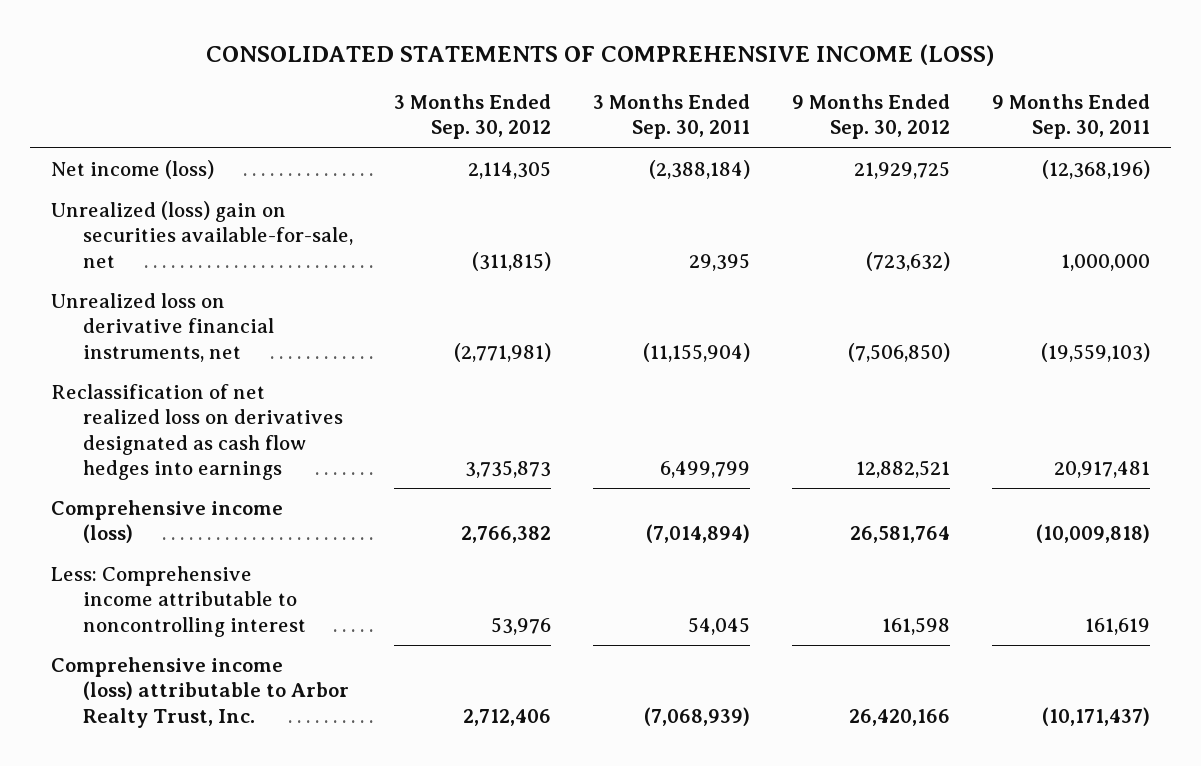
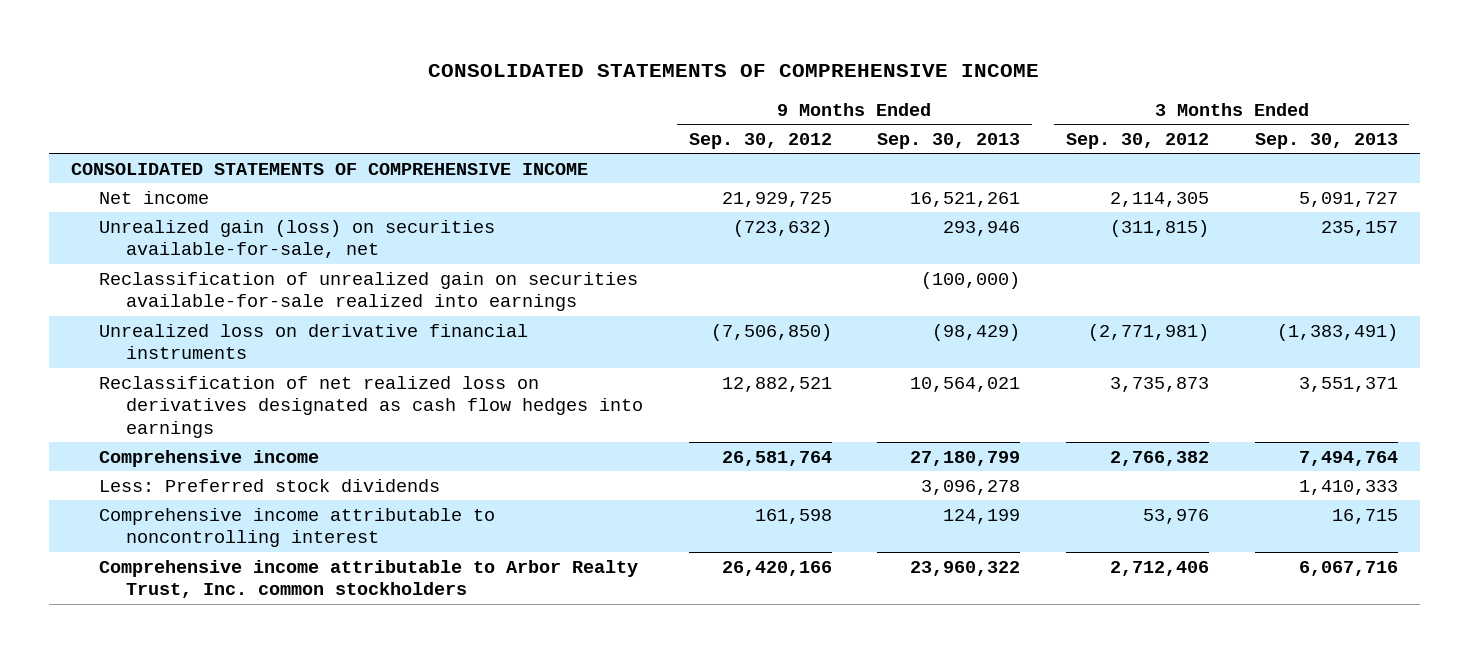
- CONSOLIDATED STATEMENTS OF COMPREHENSIVE INCOME (LOSS)
+ CONSOLIDATED STATEMENTS OF COMPREHENSIVE INCOME
- | 3 Months Ended Sep. 30, 2012 | 3 Months Ended Sep. 30, 2011 | 9 Months Ended Sep. 30, 2012 | 9 Months Ended Sep. 30, 2011
+ | 9 Months Ended Sep. 30, 2012 | 9 Months Ended Sep. 30, 2013 | 3 Months Ended Sep. 30, 2012 | 3 Months Ended Sep. 30, 2013
- Net income (loss) | 2,114,305 | (2,388,184) | 21,929,725 | (12,368,196)
- Unrealized (loss) gain on securities available-for-sale, net | (311,815) | 29,395 | (723,632) | 1,000,000
- Unrealized loss on derivative financial instruments, net | (2,771,981) | (11,155,904) | (7,506,850) | (19,559,103)
+ CONSOLIDATED STATEMENTS OF COMPREHENSIVE INCOME
+ Net income | 21,929,725 | 16,521,261 | 2,114,305 | 5,091,727
+ Unrealized gain (loss) on securities available-for-sale, net | (723,632) | 293,946 | (311,815) | 235,157
+ Reclassification of unrealized gain on securities available-for-sale realized into earnings | | (100,000) | |
+ Unrealized loss on derivative financial instruments | (7,506,850) | (98,429) | (2,771,981) | (1,383,491)
- Comprehensive income (loss) | 2,766,382 | (7,014,894) | 26,581,764 | (10,009,818)
- Less: Comprehensive income attributable to noncontrolling interest | 53,976 | 54,045 | 161,598 | 161,619
- Comprehensive income (loss) attributable to Arbor Realty Trust, Inc. | 2,712,406 | (7,068,939) | 26,420,166 | (10,171,437)
+ Comprehensive income | 26,581,764 | 27,180,799 | 2,766,382 | 7,494,764
+ Less: Preferred stock dividends | | 3,096,278 | | 1,410,333
+ Comprehensive income attributable to noncontrolling interest | 161,598 | 124,199 | 53,976 | 16,715
+ Comprehensive income attributable to Arbor Realty Trust, Inc. common stockholders | 26,420,166 | 23,960,322 | 2,712,406 | 6,067,716

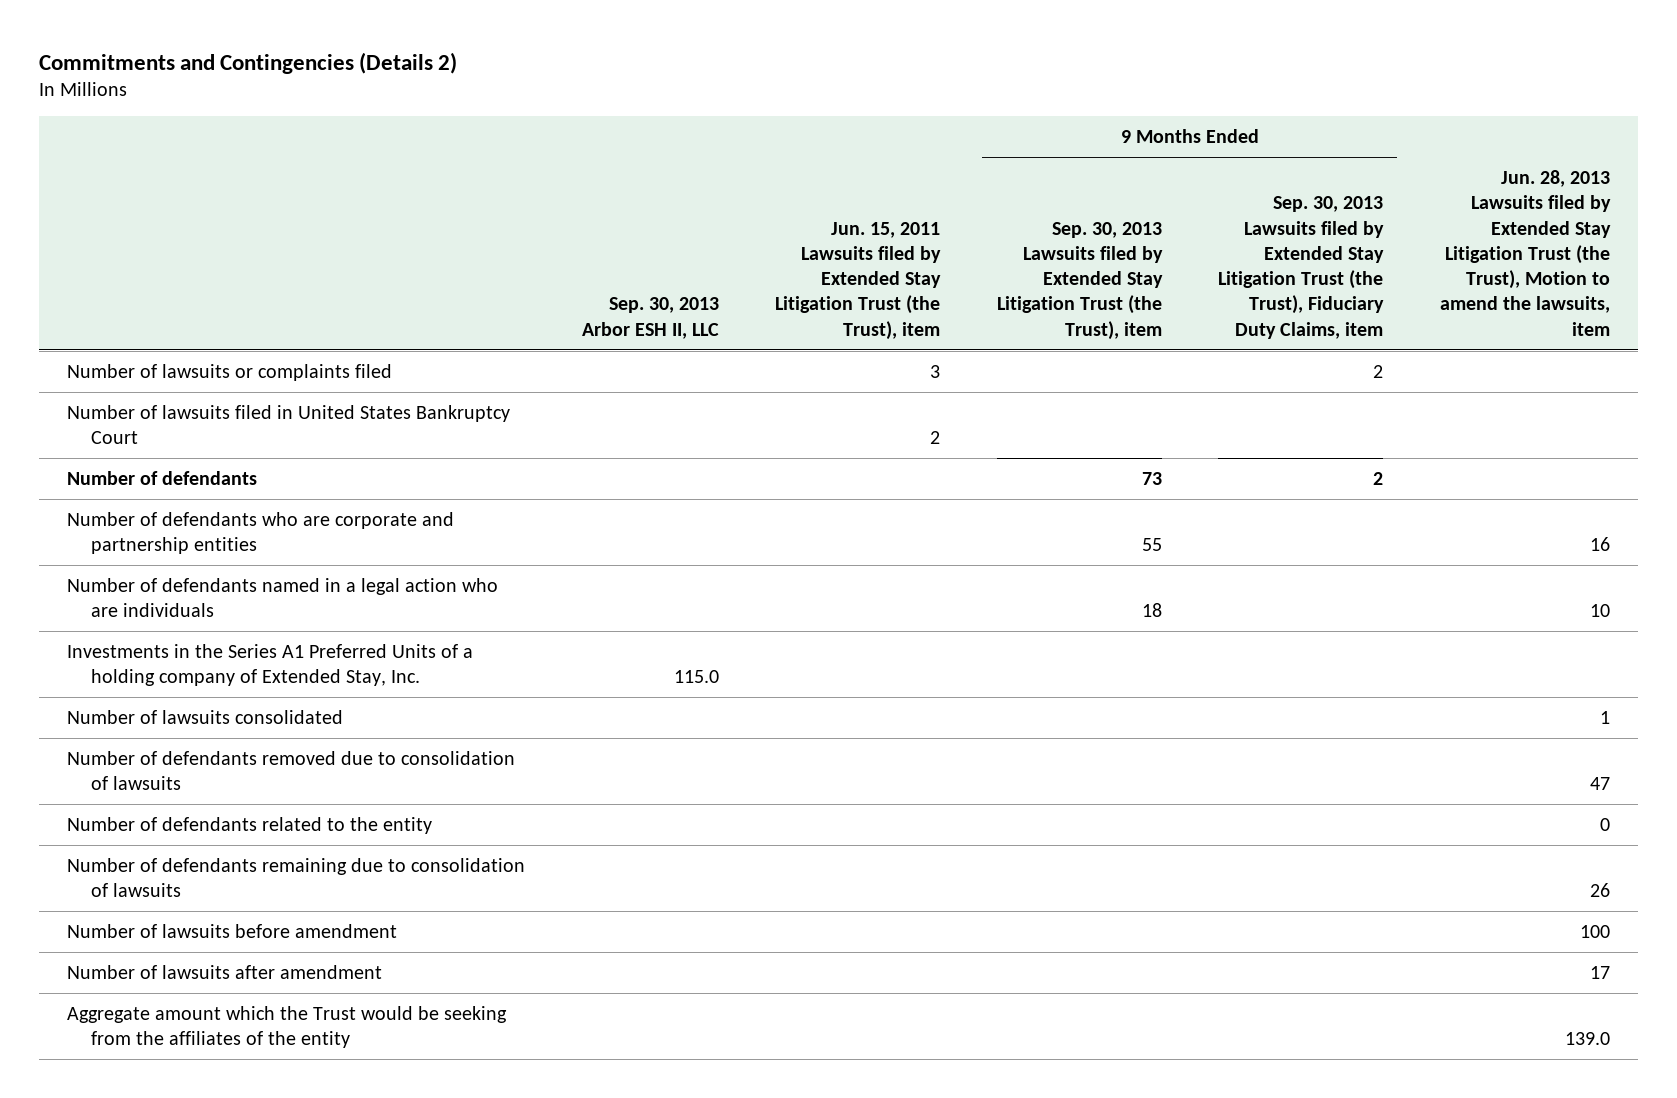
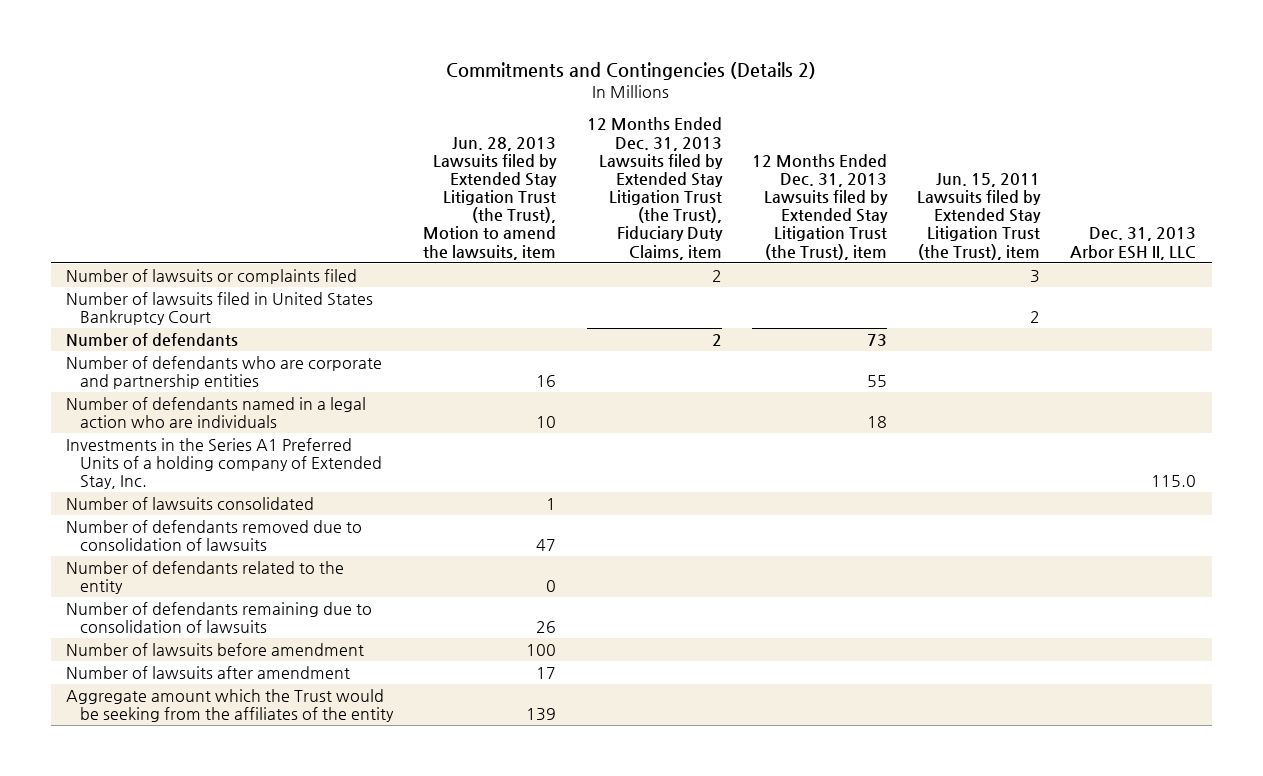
- | Sep. 30, 2013 Arbor ESH II, LLC | Jun. 15, 2011 Lawsuits filed by Extended Stay Litigation Trust (the Trust), item | 9 Months Ended Sep. 30, 2013 Lawsuits filed by Extended Stay Litigation Trust (the Trust), item | 9 Months Ended Sep. 30, 2013 Lawsuits filed by Extended Stay Litigation Trust (the Trust), Fiduciary Duty Claims, item | Jun. 28, 2013 Lawsuits filed by Extended Stay Litigation Trust (the Trust), Motion to amend the lawsuits, item
+ | Jun. 28, 2013 Lawsuits filed by Extended Stay Litigation Trust (the Trust), Motion to amend the lawsuits, item | 12 Months Ended Dec. 31, 2013 Lawsuits filed by Extended Stay Litigation Trust (the Trust), Fiduciary Duty Claims, item | 12 Months Ended Dec. 31, 2013 Lawsuits filed by Extended Stay Litigation Trust (the Trust), item | Jun. 15, 2011 Lawsuits filed by Extended Stay Litigation Trust (the Trust), item | Dec. 31, 2013 Arbor ESH II, LLC
- Aggregate amount which the Trust would be seeking from the affiliates of the entity | | | | | 139.0
+ Aggregate amount which the Trust would be seeking from the affiliates of the entity | 139 | | | |

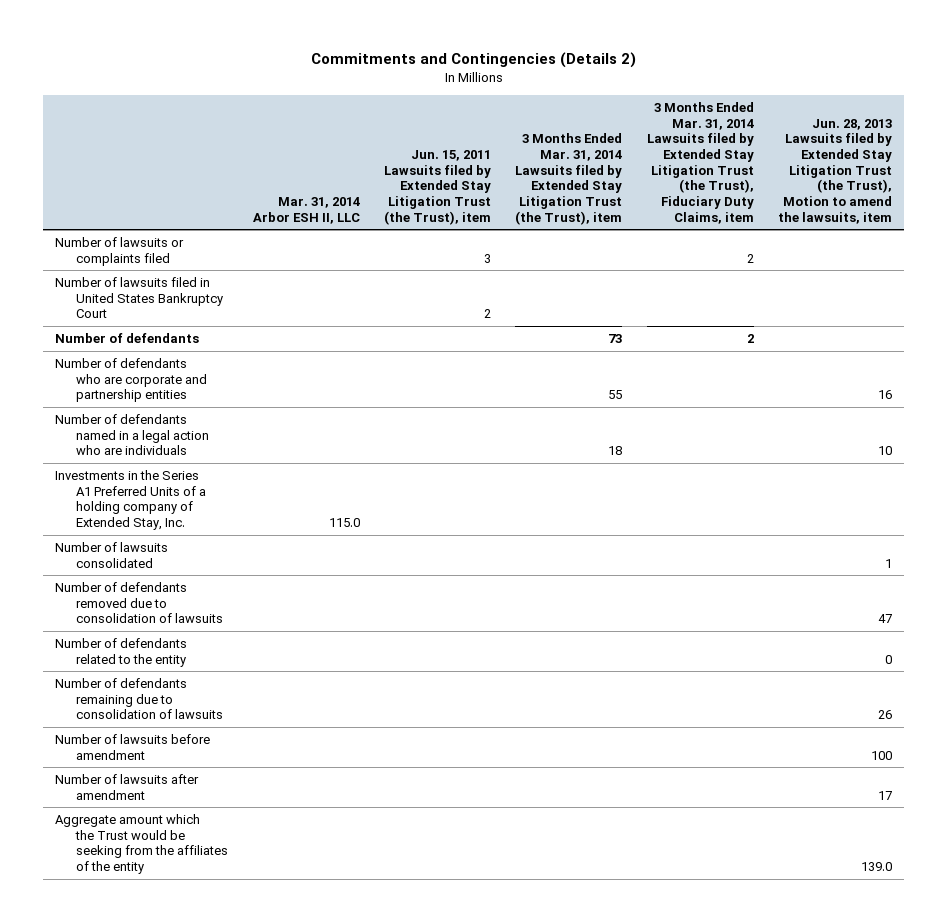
- | Jun. 28, 2013 Lawsuits filed by Extended Stay Litigation Trust (the Trust), Motion to amend the lawsuits, item | 12 Months Ended Dec. 31, 2013 Lawsuits filed by Extended Stay Litigation Trust (the Trust), Fiduciary Duty Claims, item | 12 Months Ended Dec. 31, 2013 Lawsuits filed by Extended Stay Litigation Trust (the Trust), item | Jun. 15, 2011 Lawsuits filed by Extended Stay Litigation Trust (the Trust), item | Dec. 31, 2013 Arbor ESH II, LLC
+ | Mar. 31, 2014 Arbor ESH II, LLC | Jun. 15, 2011 Lawsuits filed by Extended Stay Litigation Trust (the Trust), item | 3 Months Ended Mar. 31, 2014 Lawsuits filed by Extended Stay Litigation Trust (the Trust), item | 3 Months Ended Mar. 31, 2014 Lawsuits filed by Extended Stay Litigation Trust (the Trust), Fiduciary Duty Claims, item | Jun. 28, 2013 Lawsuits filed by Extended Stay Litigation Trust (the Trust), Motion to amend the lawsuits, item
- Aggregate amount which the Trust would be seeking from the affiliates of the entity | 139 | | | |
+ Aggregate amount which the Trust would be seeking from the affiliates of the entity | | | | | 139.0

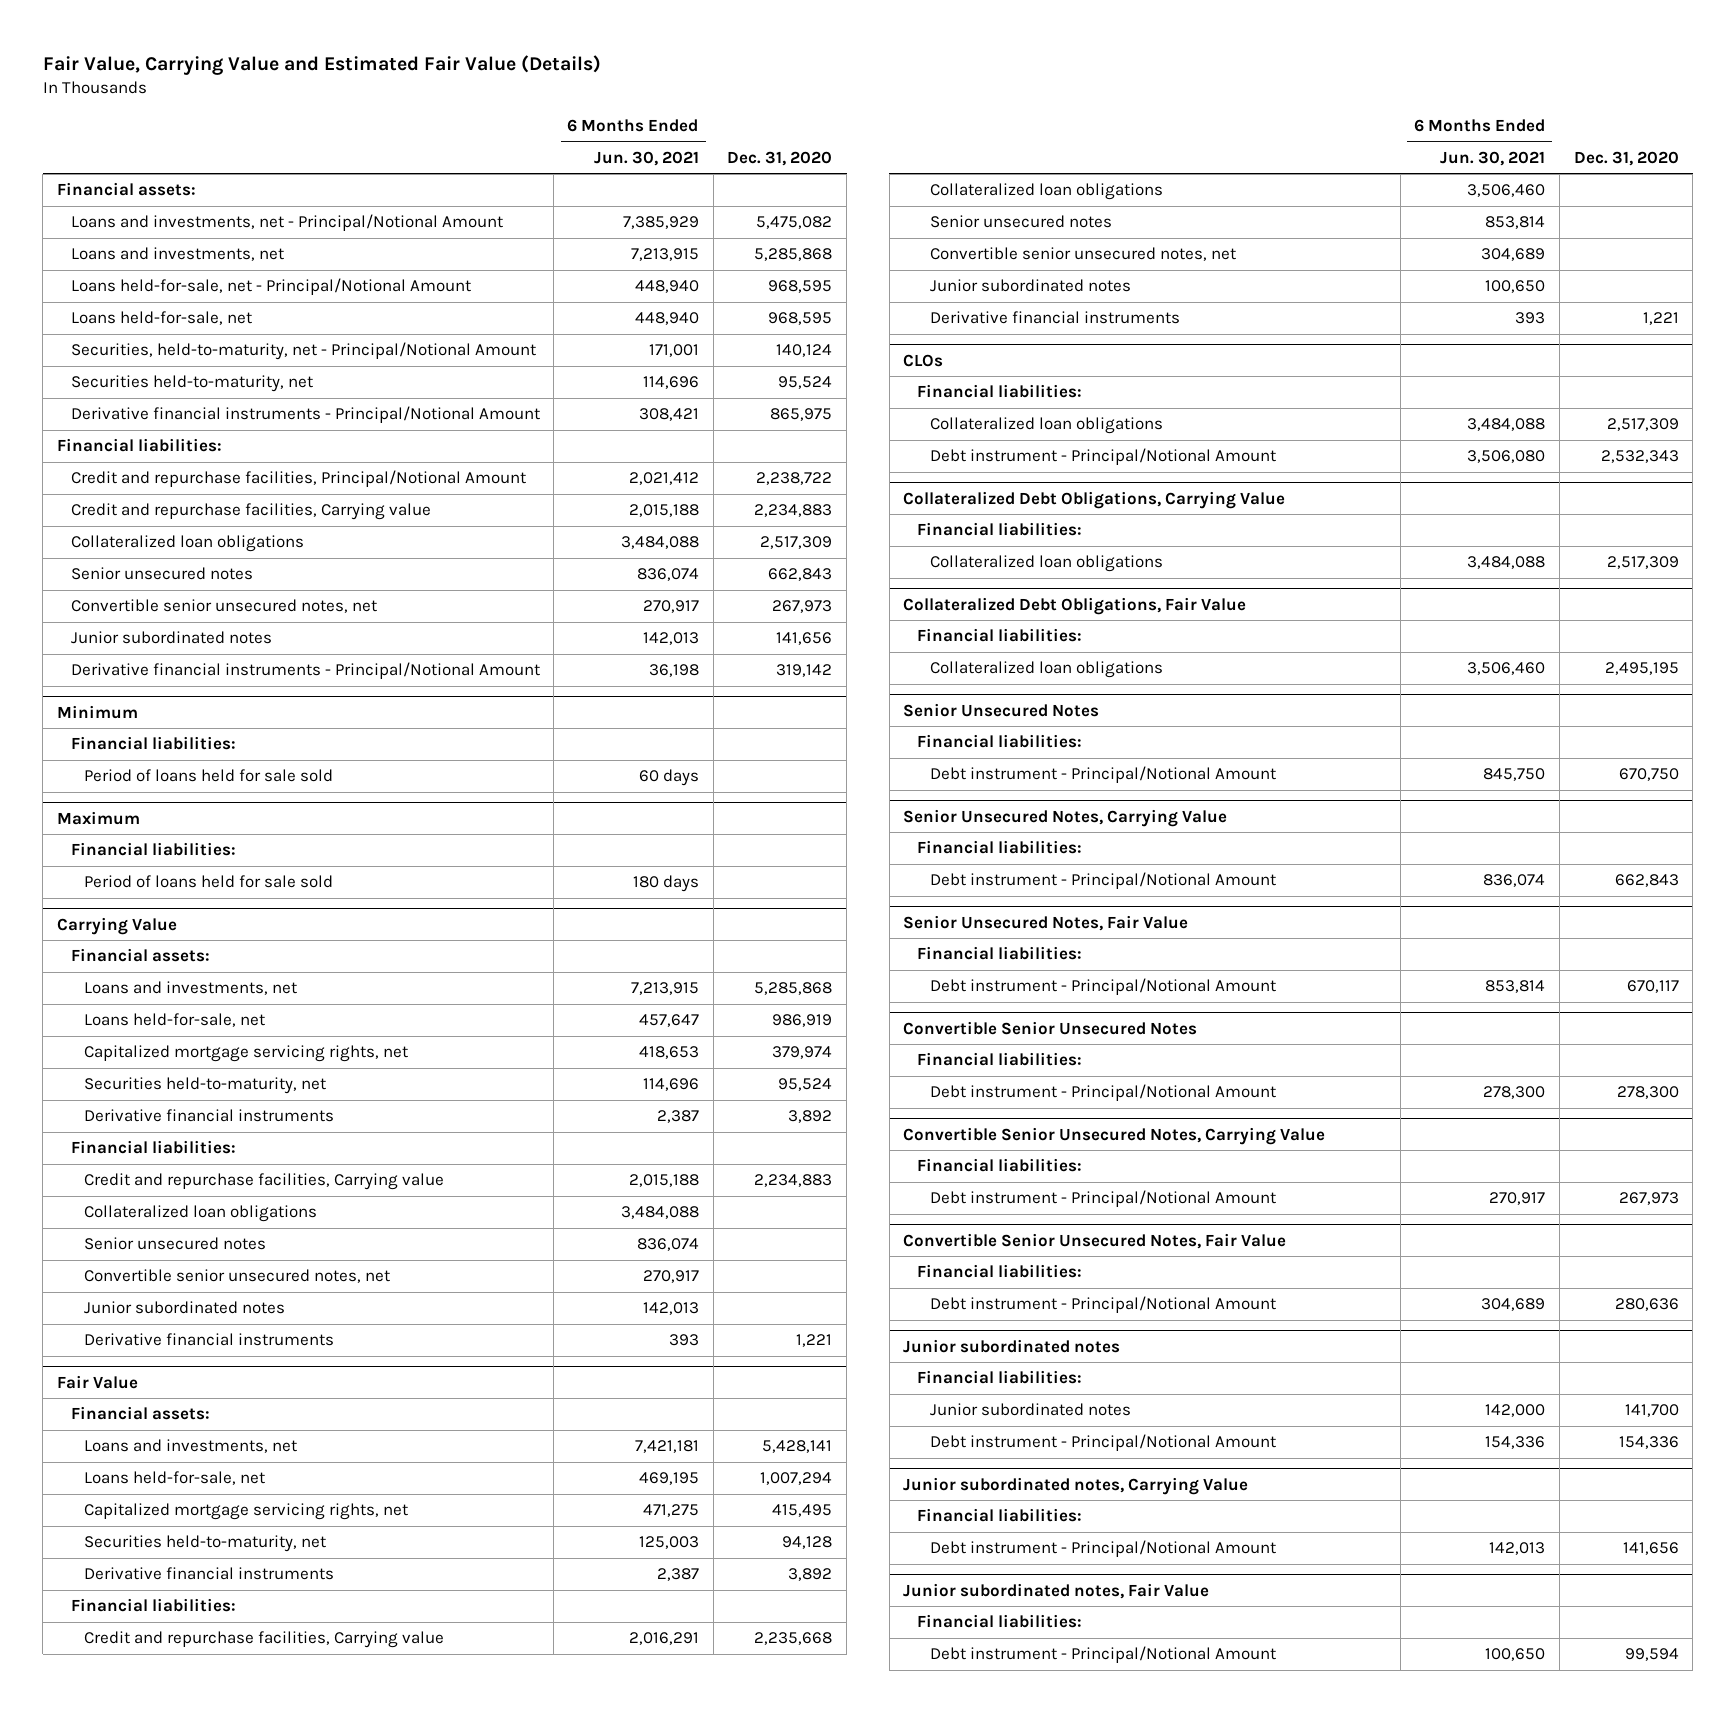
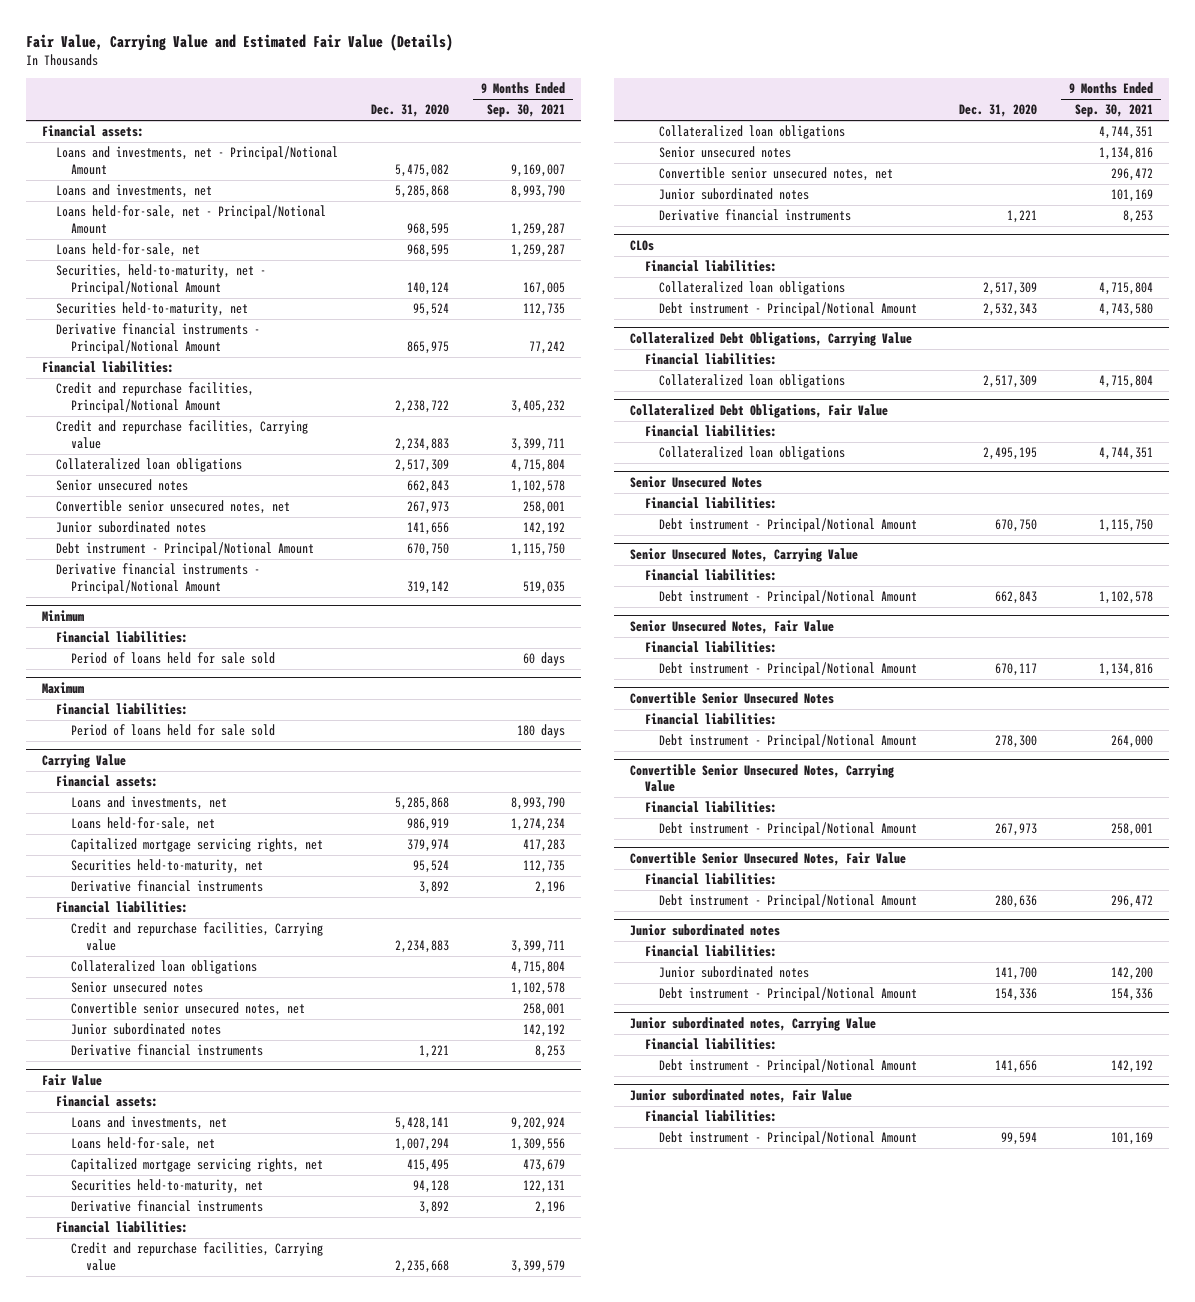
- | 6 Months Ended Jun. 30, 2021 | Dec. 31, 2020
+ | Dec. 31, 2020 | 9 Months Ended Sep. 30, 2021
+ Debt instrument - Principal/Notional Amount | 670,750 | 1,115,750

